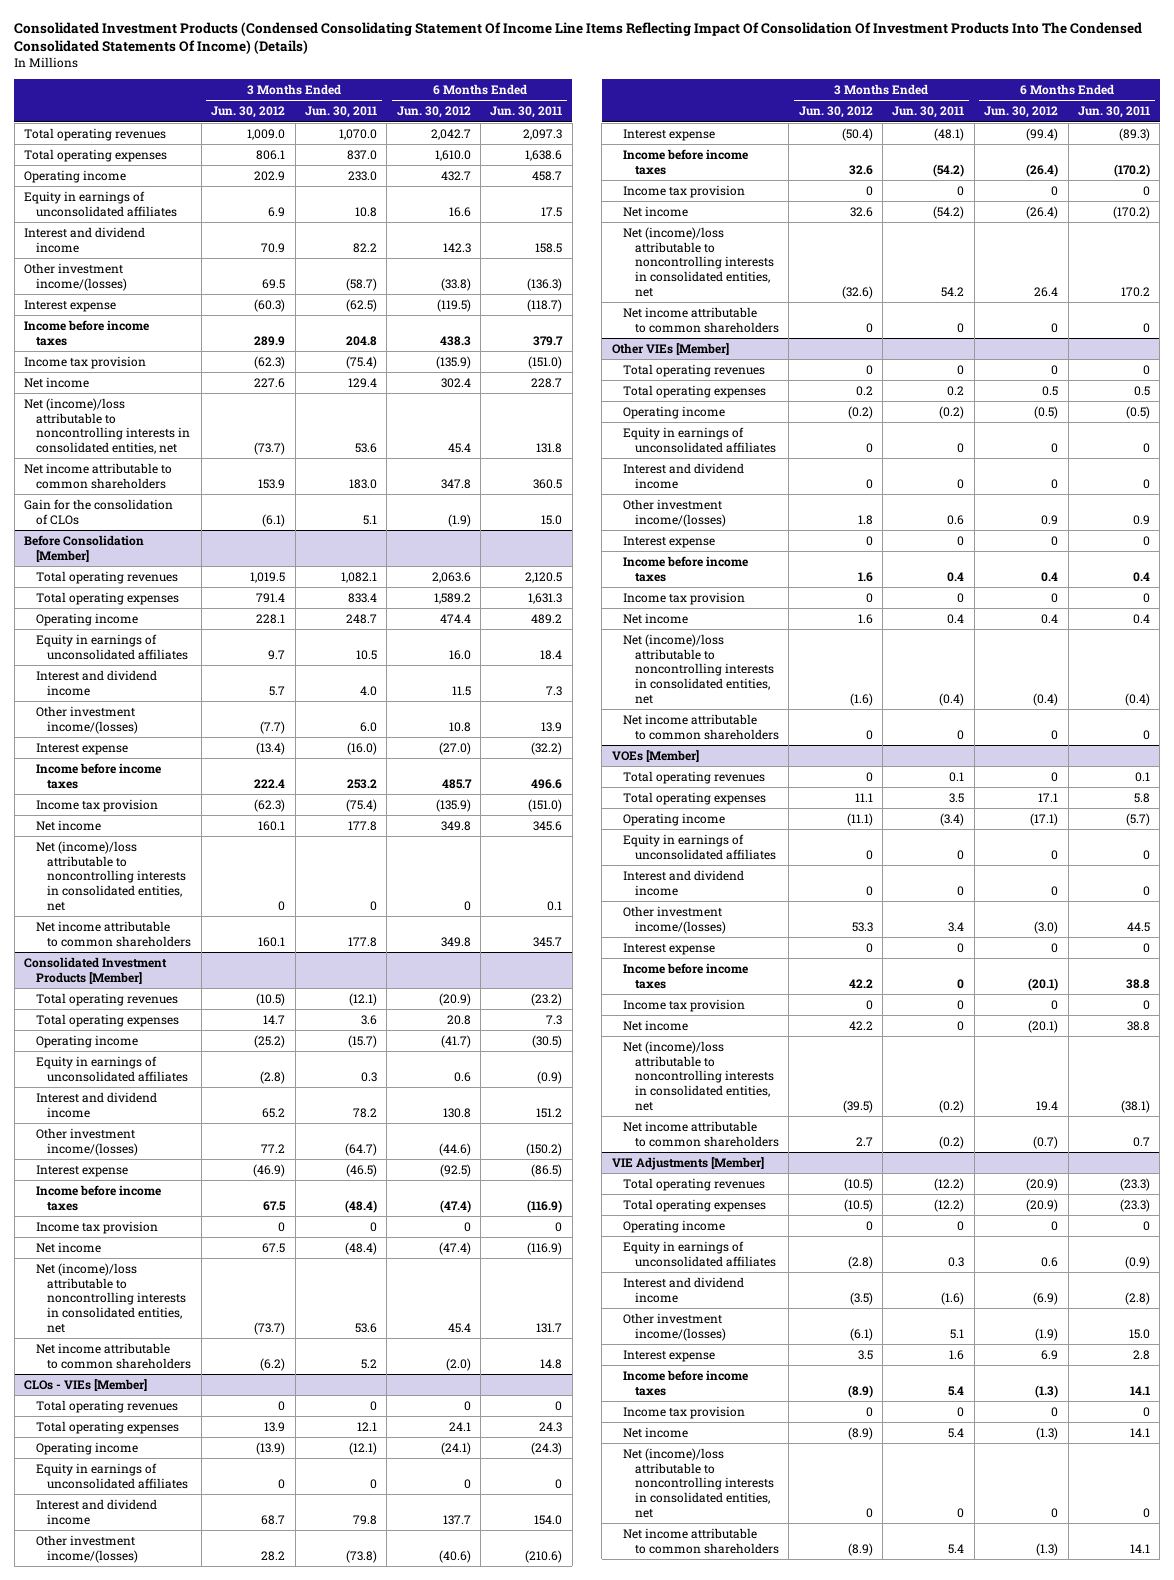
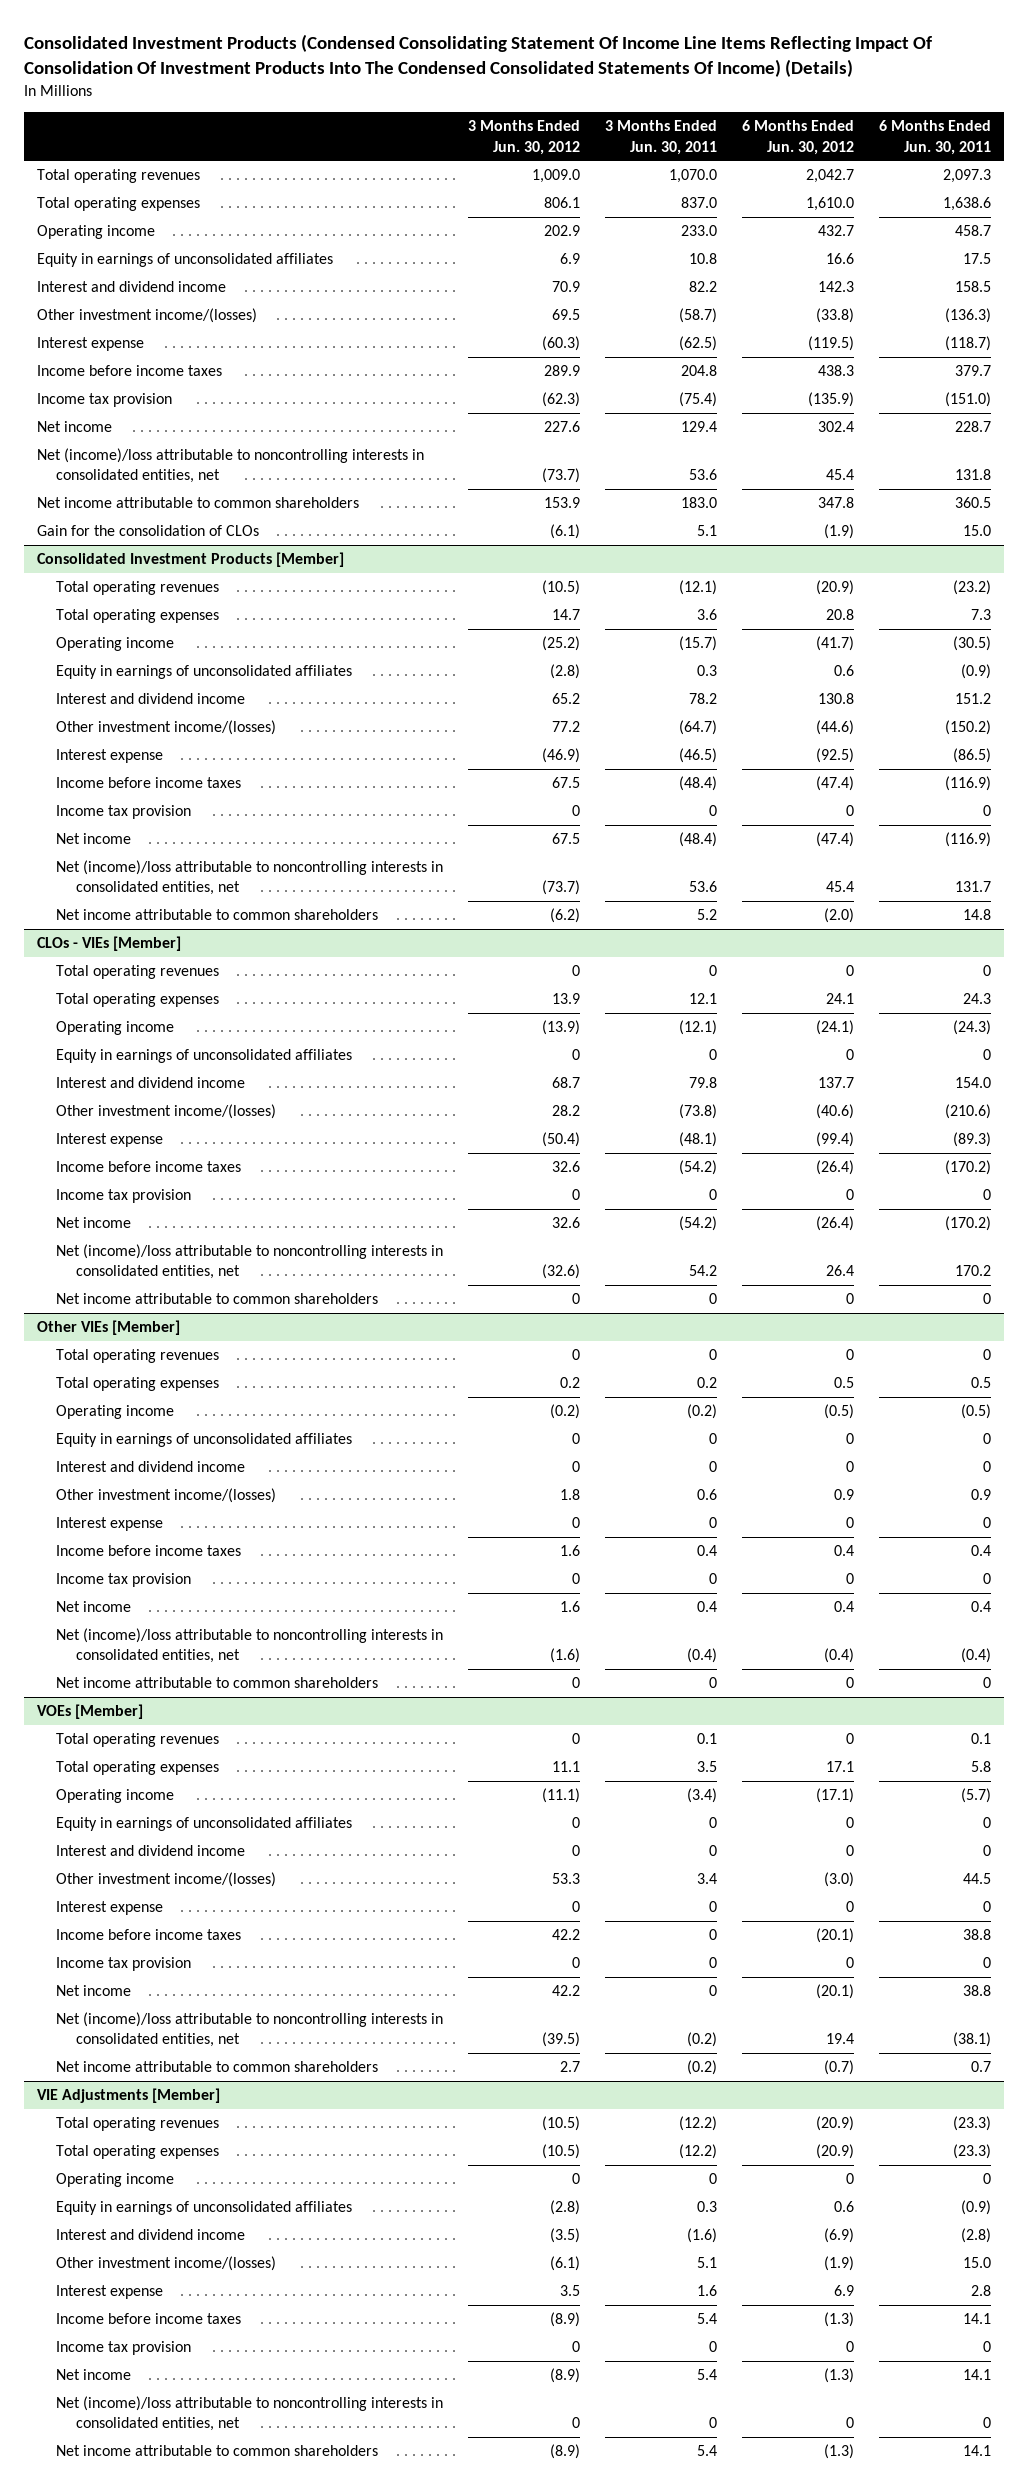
- Before Consolidation [Member]
- Total operating revenues | 1,019.5 | 1,082.1 | 2,063.6 | 2,120.5
- Total operating expenses | 791.4 | 833.4 | 1,589.2 | 1,631.3
- Operating income | 228.1 | 248.7 | 474.4 | 489.2
- Equity in earnings of unconsolidated affiliates | 9.7 | 10.5 | 16.0 | 18.4
- Interest and dividend income | 5.7 | 4.0 | 11.5 | 7.3
- Other investment income/(losses) | (7.7) | 6.0 | 10.8 | 13.9
- Interest expense | (13.4) | (16.0) | (27.0) | (32.2)
- Income before income taxes | 222.4 | 253.2 | 485.7 | 496.6
- Income tax provision | (62.3) | (75.4) | (135.9) | (151.0)
- Net income | 160.1 | 177.8 | 349.8 | 345.6
- Net (income)/loss attributable to noncontrolling interests in consolidated entities, net | 0 | 0 | 0 | 0.1
- Net income attributable to common shareholders | 160.1 | 177.8 | 349.8 | 345.7

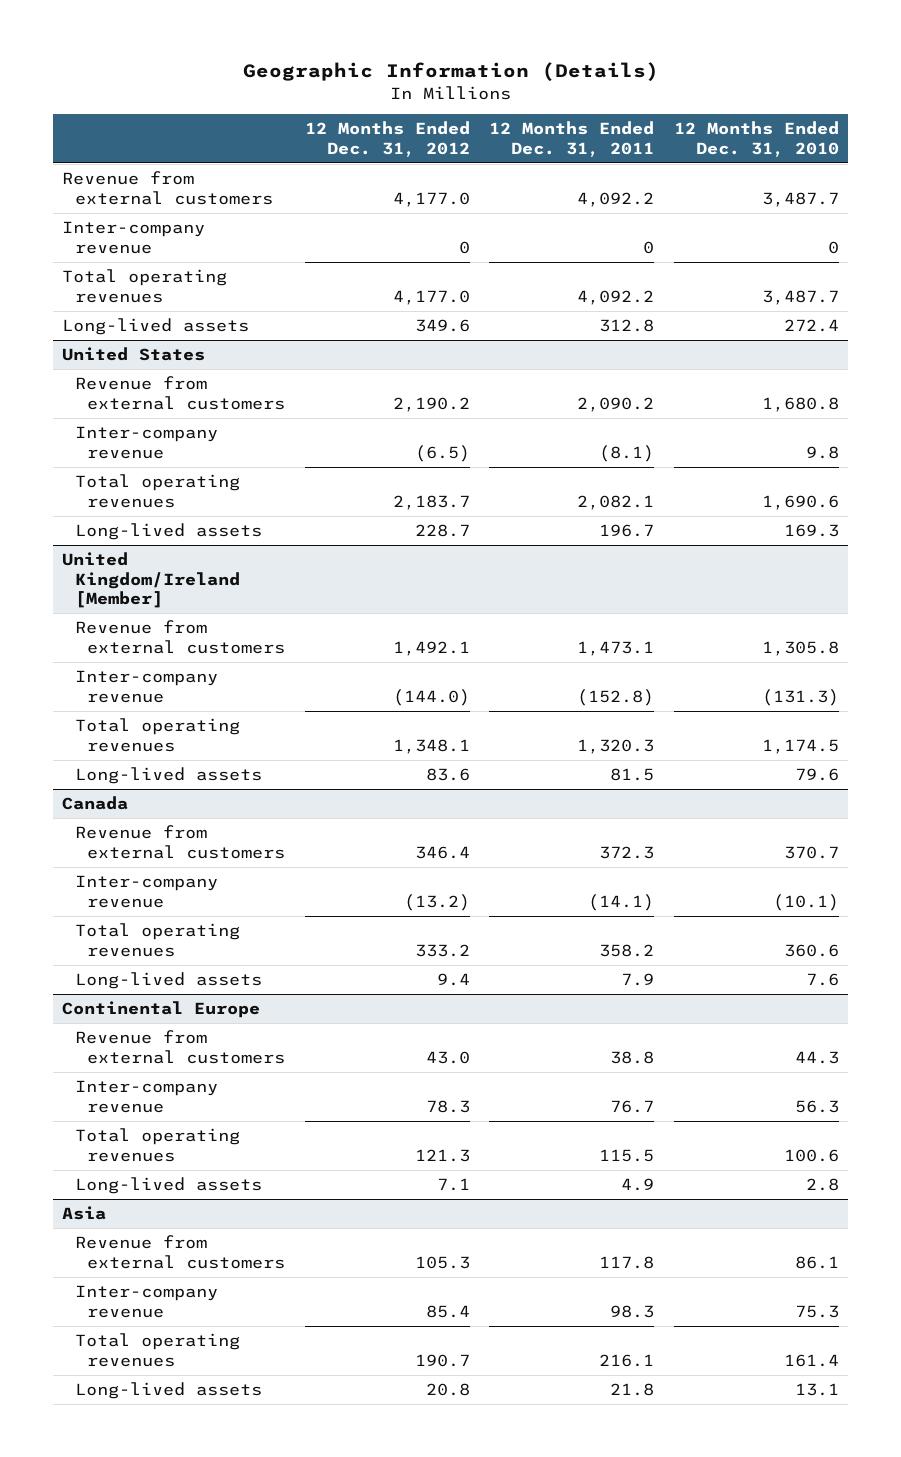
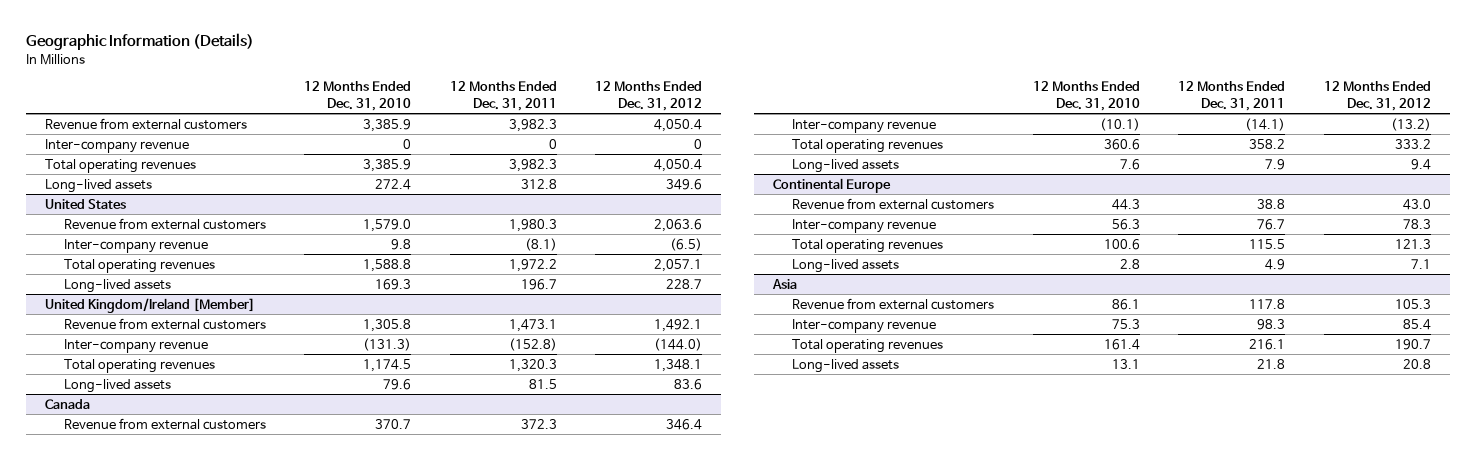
- | 12 Months Ended Dec. 31, 2012 | 12 Months Ended Dec. 31, 2011 | 12 Months Ended Dec. 31, 2010
+ | 12 Months Ended Dec. 31, 2010 | 12 Months Ended Dec. 31, 2011 | 12 Months Ended Dec. 31, 2012
- Revenue from external customers | 4,177.0 | 4,092.2 | 3,487.7
+ Revenue from external customers | 3,385.9 | 3,982.3 | 4,050.4
- Total operating revenues | 4,177.0 | 4,092.2 | 3,487.7
+ Total operating revenues | 3,385.9 | 3,982.3 | 4,050.4
@ United States
- Revenue from external customers | 2,190.2 | 2,090.2 | 1,680.8
+ Revenue from external customers | 1,579.0 | 1,980.3 | 2,063.6
- Total operating revenues | 2,183.7 | 2,082.1 | 1,690.6
+ Total operating revenues | 1,588.8 | 1,972.2 | 2,057.1

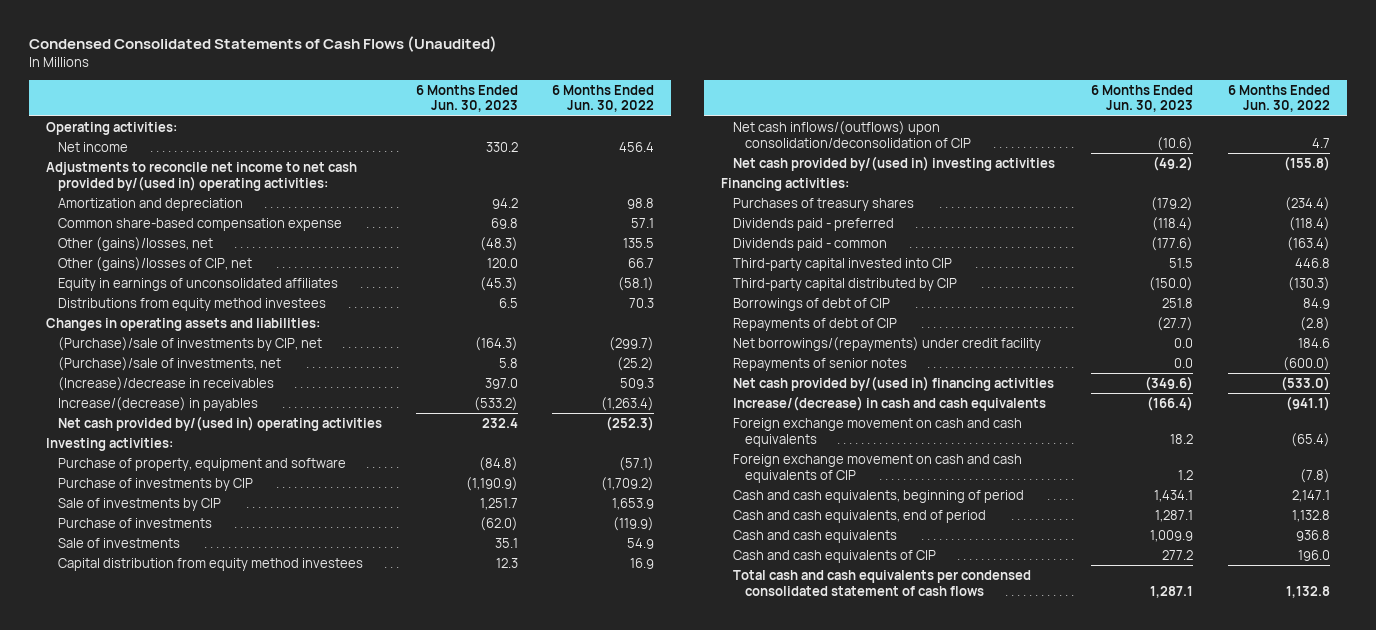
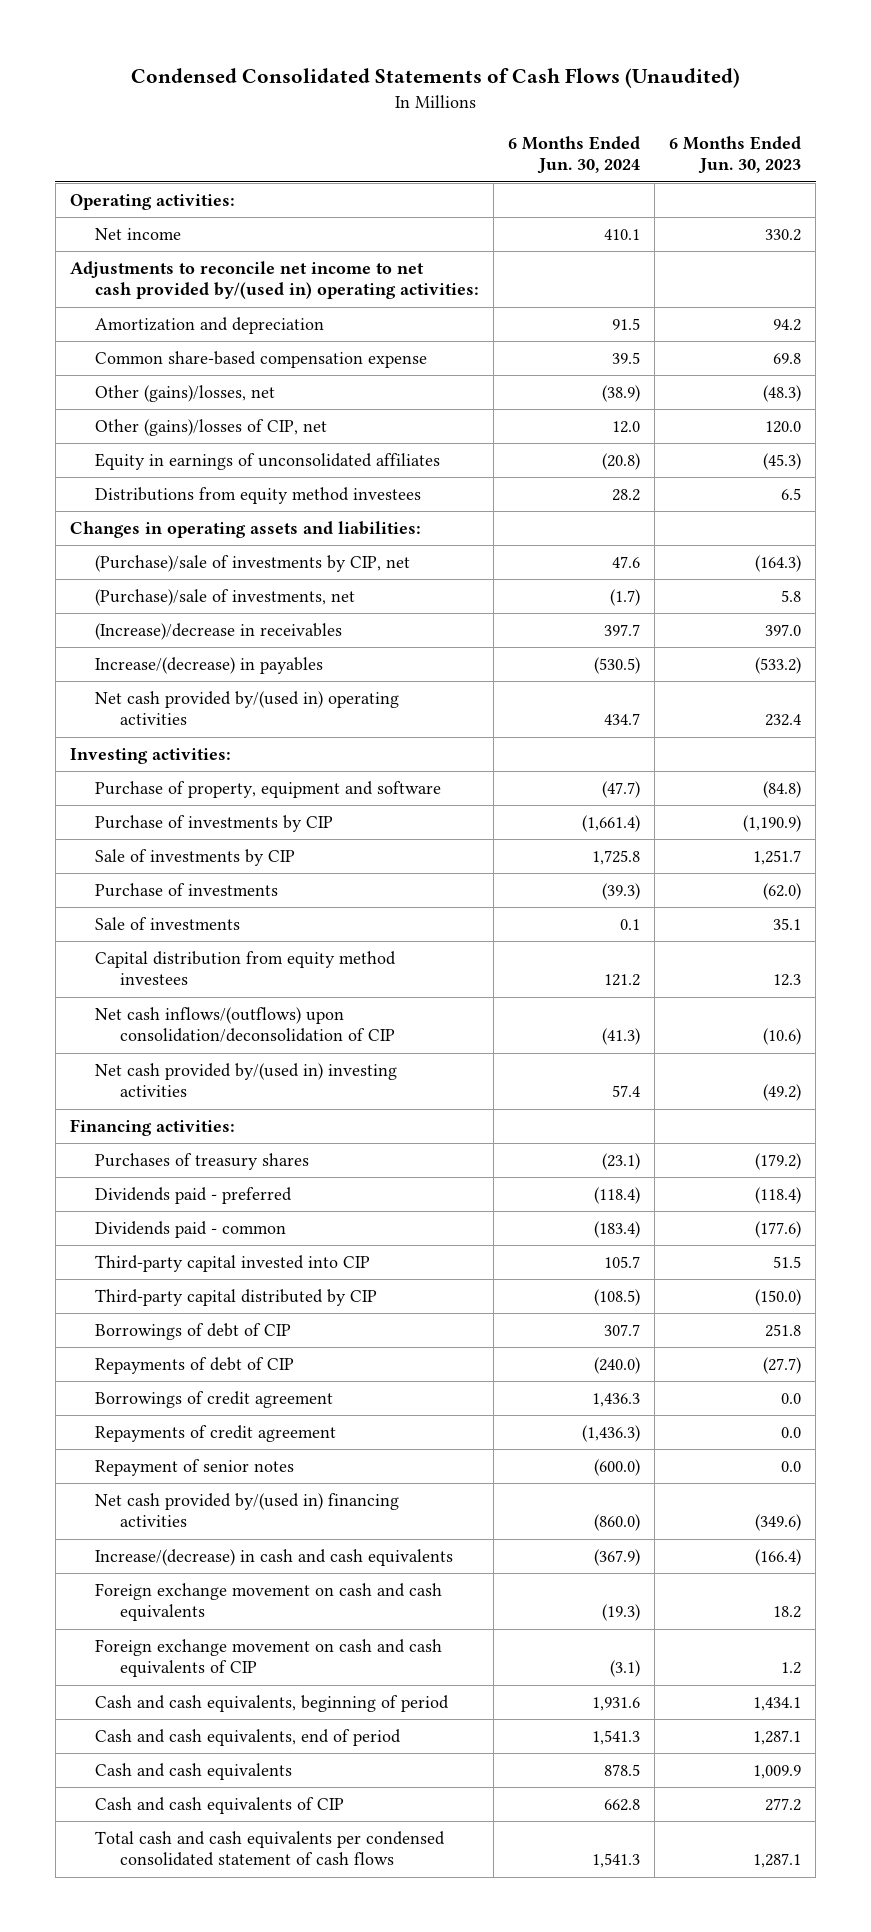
- | 6 Months Ended Jun. 30, 2023 | 6 Months Ended Jun. 30, 2022
+ | 6 Months Ended Jun. 30, 2024 | 6 Months Ended Jun. 30, 2023
- Net borrowings/(repayments) under credit facility | 0.0 | 184.6
- Repayments of senior notes | 0.0 | (600.0)
+ Borrowings of credit agreement | 1,436.3 | 0.0
+ Repayments of credit agreement | (1,436.3) | 0.0
+ Repayment of senior notes | (600.0) | 0.0

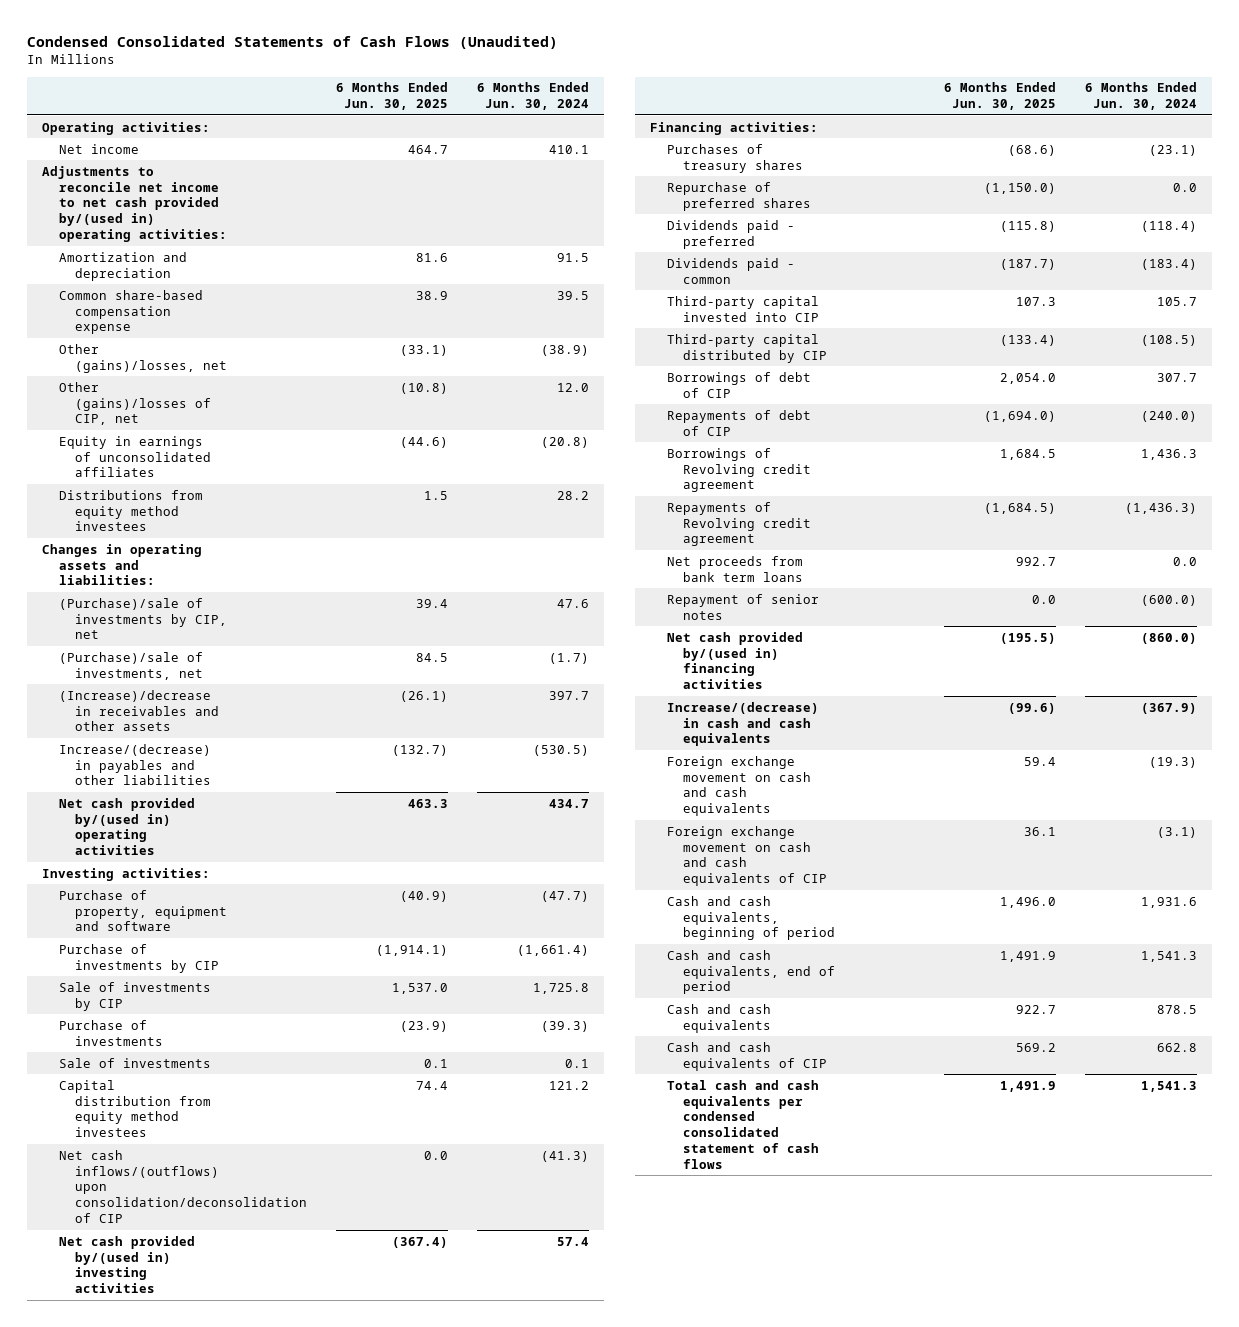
- | 6 Months Ended Jun. 30, 2024 | 6 Months Ended Jun. 30, 2023
+ | 6 Months Ended Jun. 30, 2025 | 6 Months Ended Jun. 30, 2024
- (Increase)/decrease in receivables | 397.7 | 397.0
- Increase/(decrease) in payables | (530.5) | (533.2)
+ (Increase)/decrease in receivables and other assets | (26.1) | 397.7
+ Increase/(decrease) in payables and other liabilities | (132.7) | (530.5)
+ Repurchase of preferred shares | (1,150.0) | 0.0
- Borrowings of credit agreement | 1,436.3 | 0.0
- Repayments of credit agreement | (1,436.3) | 0.0
+ Borrowings of Revolving credit agreement | 1,684.5 | 1,436.3
+ Repayments of Revolving credit agreement | (1,684.5) | (1,436.3)
+ Net proceeds from bank term loans | 992.7 | 0.0

